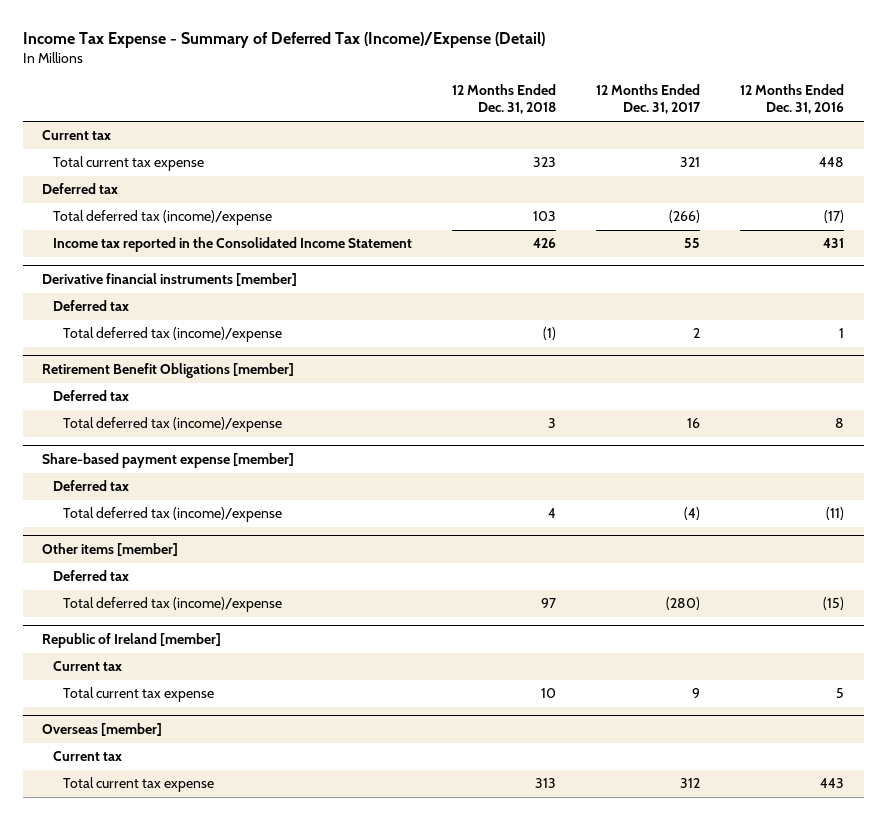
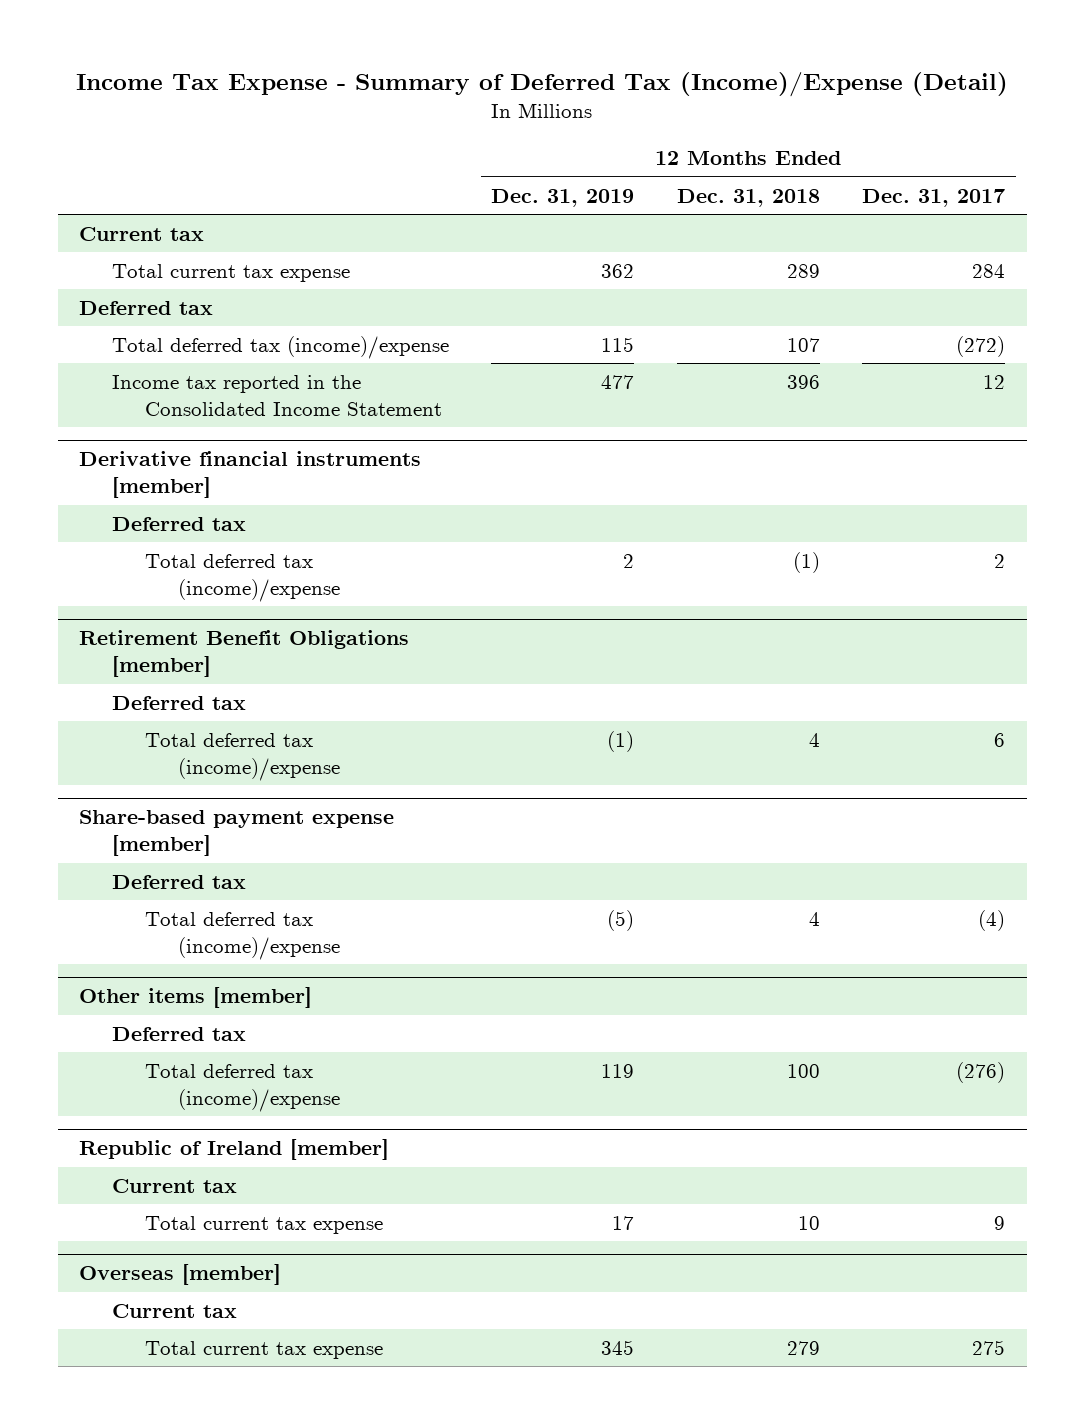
- | 12 Months Ended Dec. 31, 2018 | 12 Months Ended Dec. 31, 2017 | 12 Months Ended Dec. 31, 2016
+ | 12 Months Ended Dec. 31, 2019 | 12 Months Ended Dec. 31, 2018 | 12 Months Ended Dec. 31, 2017
- Total current tax expense | 323 | 321 | 448
+ Total current tax expense | 362 | 289 | 284
- Total deferred tax (income)/expense | 103 | (266) | (17)
- Income tax reported in the Consolidated Income Statement | 426 | 55 | 431
+ Total deferred tax (income)/expense | 115 | 107 | (272)
+ Income tax reported in the Consolidated Income Statement | 477 | 396 | 12
@ Retirement Benefit Obligations [member]
- Total deferred tax (income)/expense | 3 | 16 | 8
+ Total deferred tax (income)/expense | (1) | 4 | 6
@ Other items [member]
- Total deferred tax (income)/expense | 97 | (280) | (15)
+ Total deferred tax (income)/expense | 119 | 100 | (276)
@ Overseas [member]
- Total current tax expense | 313 | 312 | 443
+ Total current tax expense | 345 | 279 | 275

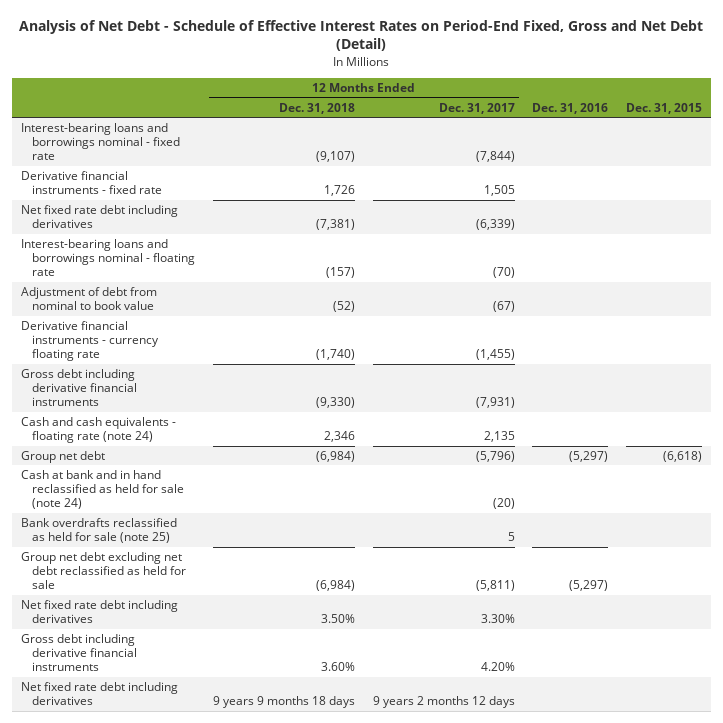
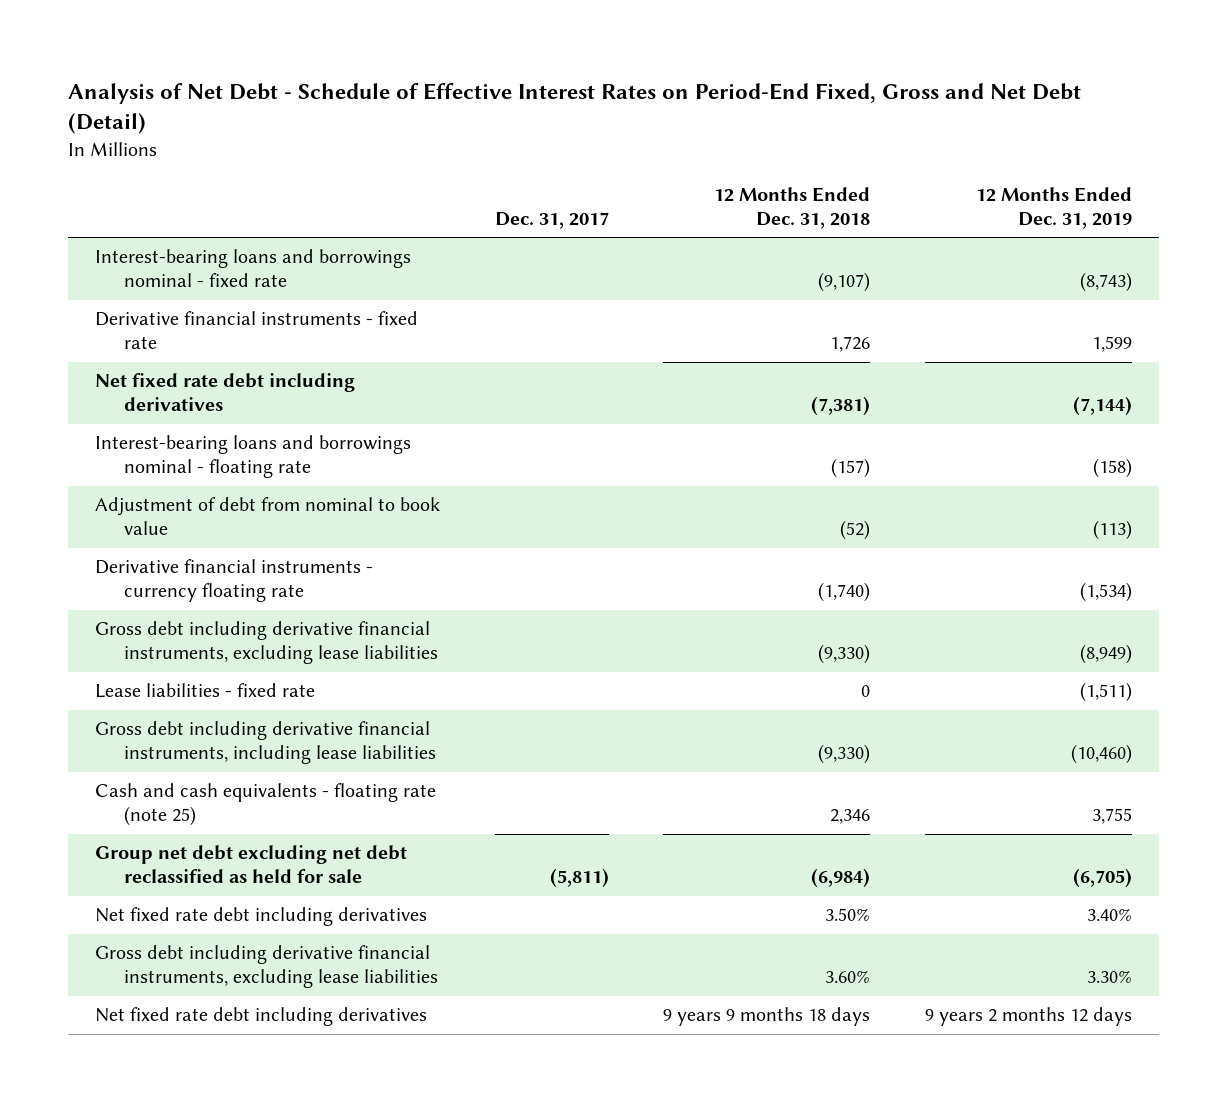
- | 12 Months Ended Dec. 31, 2018 | 12 Months Ended Dec. 31, 2017 | Dec. 31, 2016 | Dec. 31, 2015
+ | Dec. 31, 2017 | 12 Months Ended Dec. 31, 2018 | 12 Months Ended Dec. 31, 2019
- Gross debt including derivative financial instruments | (9,330) | (7,931) | |
- Cash and cash equivalents - floating rate (note 24) | 2,346 | 2,135 | |
- Group net debt | (6,984) | (5,796) | (5,297) | (6,618)
- Cash at bank and in hand reclassified as held for sale (note 24) | | (20) | |
- Bank overdrafts reclassified as held for sale (note 25) | | 5 | |
+ Gross debt including derivative financial instruments, excluding lease liabilities | | (9,330) | (8,949)
+ Lease liabilities - fixed rate | | 0 | (1,511)
+ Gross debt including derivative financial instruments, including lease liabilities | | (9,330) | (10,460)
+ Cash and cash equivalents - floating rate (note 25) | | 2,346 | 3,755
- Gross debt including derivative financial instruments | 3.60% | 4.20% | |
+ Gross debt including derivative financial instruments, excluding lease liabilities | | 3.60% | 3.30%

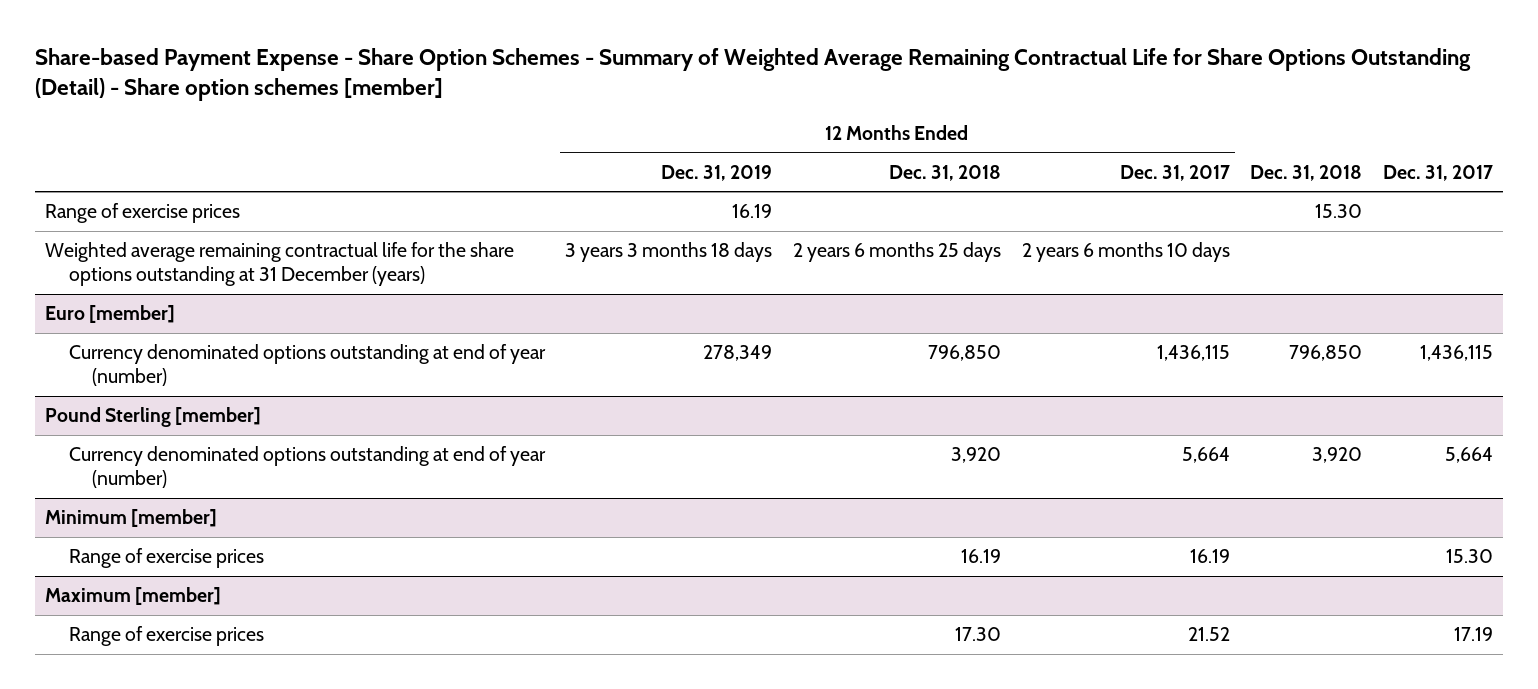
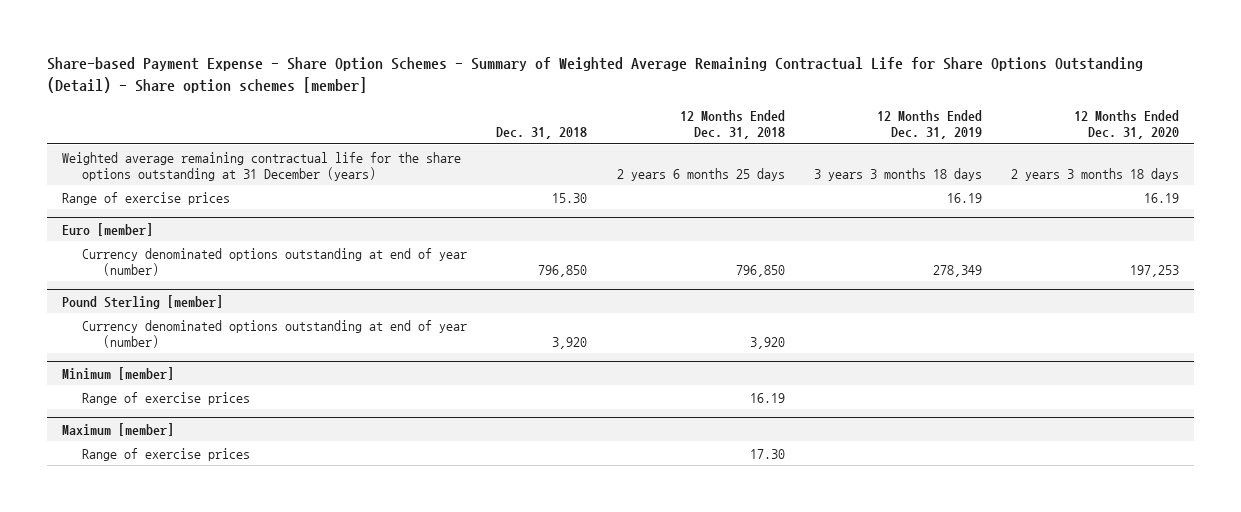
- | 12 Months Ended Dec. 31, 2019 | 12 Months Ended Dec. 31, 2018 | 12 Months Ended Dec. 31, 2017 | Dec. 31, 2018 | Dec. 31, 2017
+ | Dec. 31, 2018 | 12 Months Ended Dec. 31, 2018 | 12 Months Ended Dec. 31, 2019 | 12 Months Ended Dec. 31, 2020
moved down: Range of exercise prices | 15.30 | | 16.19 | 16.19

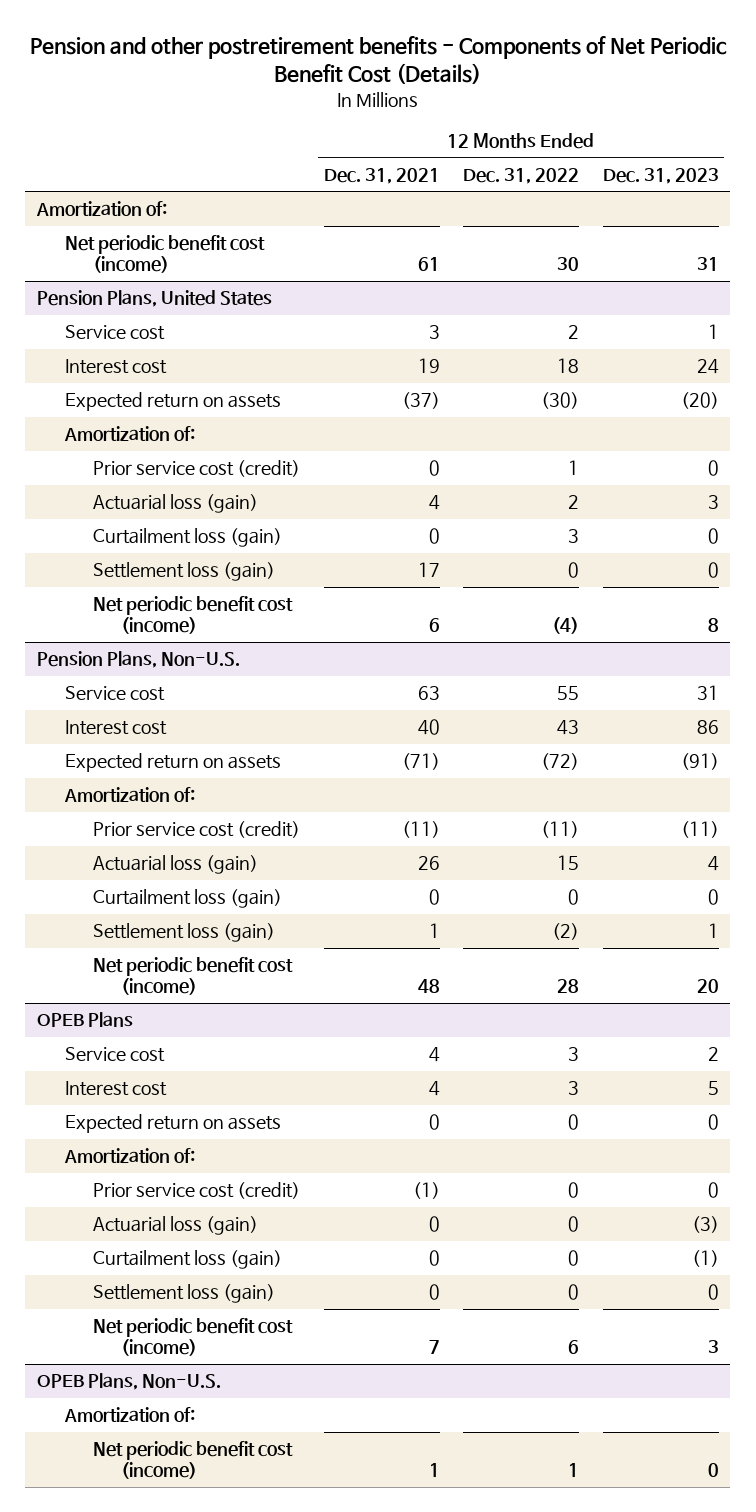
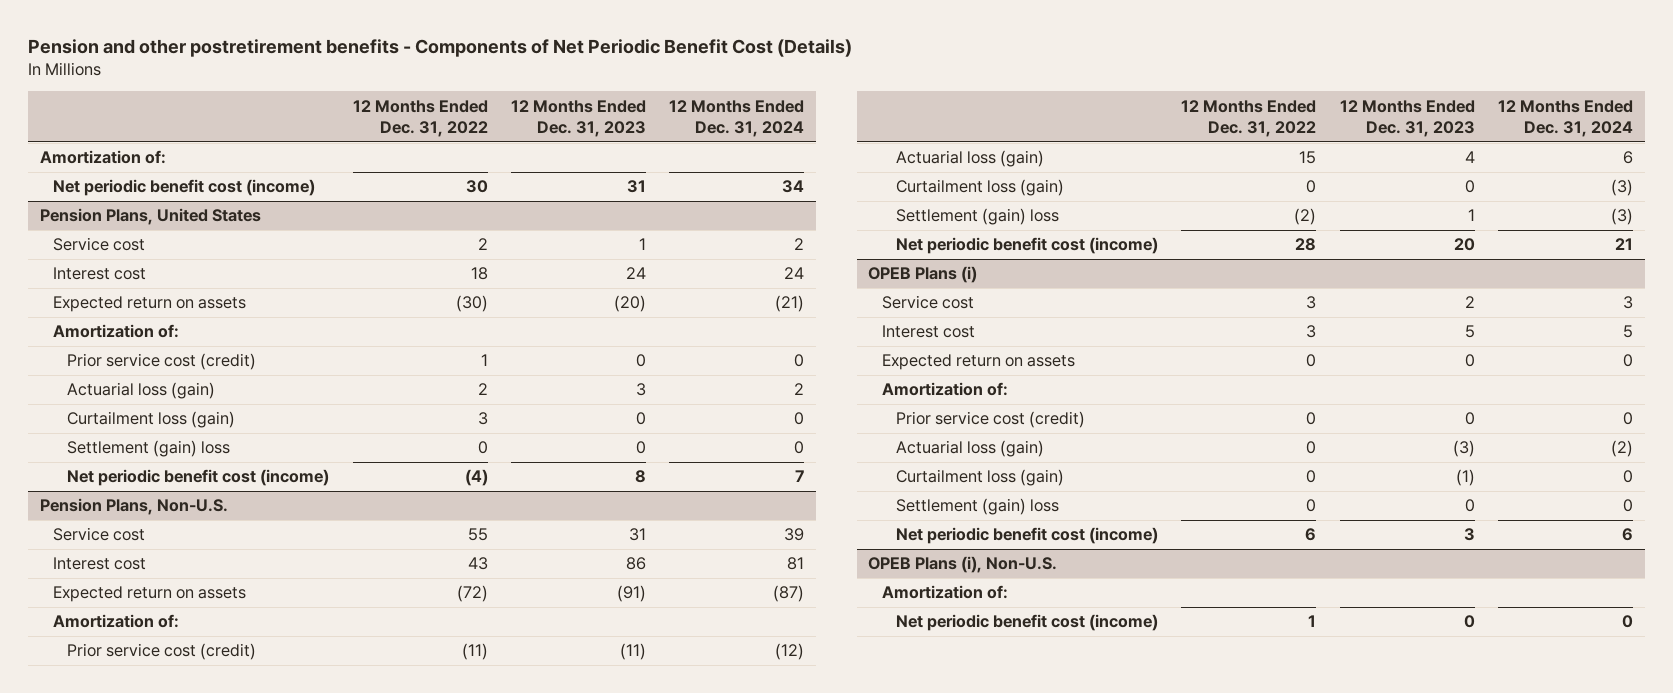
- | 12 Months Ended Dec. 31, 2021 | 12 Months Ended Dec. 31, 2022 | 12 Months Ended Dec. 31, 2023
+ | 12 Months Ended Dec. 31, 2022 | 12 Months Ended Dec. 31, 2023 | 12 Months Ended Dec. 31, 2024
@ Pension Plans, United States
- Settlement loss (gain) | 17 | 0 | 0
+ Settlement (gain) loss | 0 | 0 | 0
@ Pension Plans, Non-U.S.
- Settlement loss (gain) | 1 | (2) | 1
+ Settlement (gain) loss | (2) | 1 | (3)
- OPEB Plans
+ OPEB Plans (i)
- Settlement loss (gain) | 0 | 0 | 0
+ Settlement (gain) loss | 0 | 0 | 0
- OPEB Plans, Non-U.S.
+ OPEB Plans (i), Non-U.S.

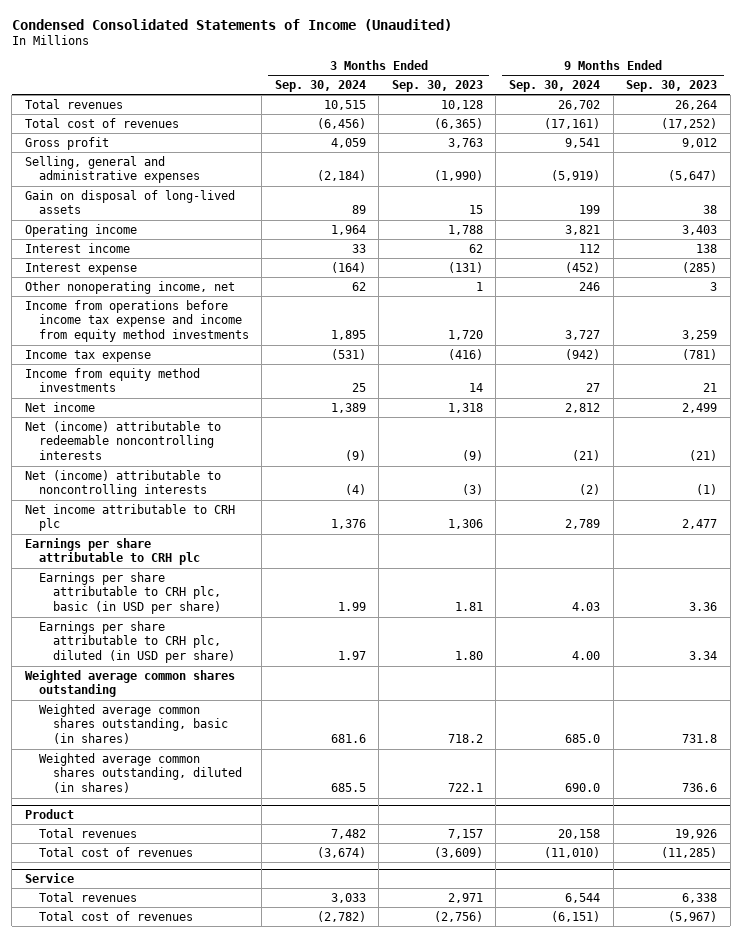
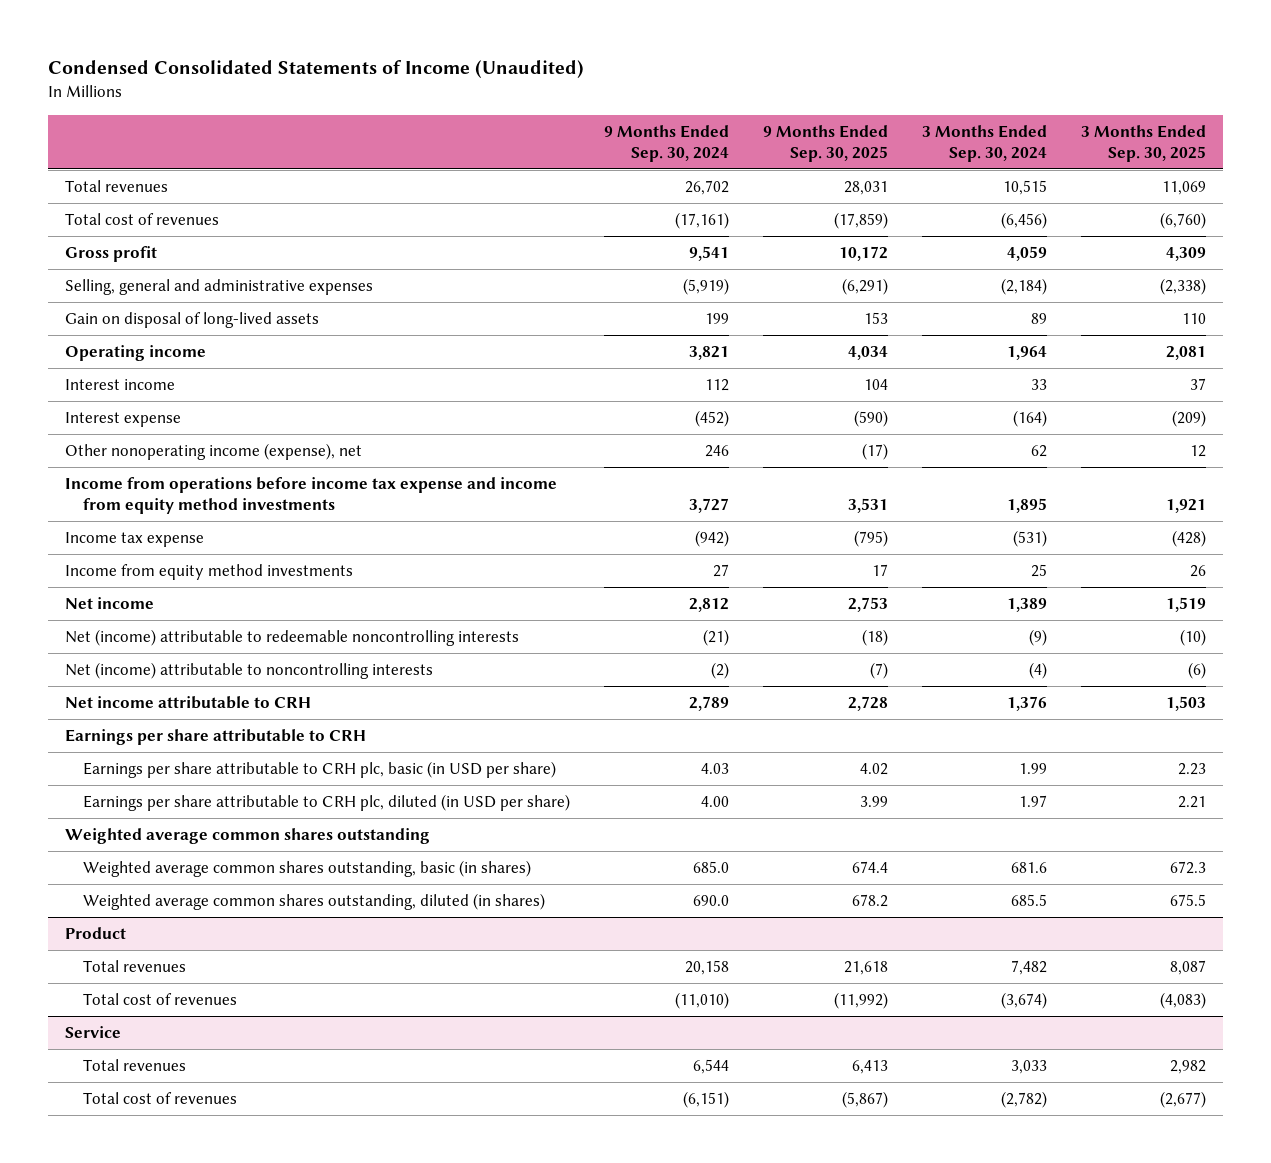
- | 3 Months Ended Sep. 30, 2024 | 3 Months Ended Sep. 30, 2023 | 9 Months Ended Sep. 30, 2024 | 9 Months Ended Sep. 30, 2023
+ | 9 Months Ended Sep. 30, 2024 | 9 Months Ended Sep. 30, 2025 | 3 Months Ended Sep. 30, 2024 | 3 Months Ended Sep. 30, 2025
- Other nonoperating income, net | 62 | 1 | 246 | 3
+ Other nonoperating income (expense), net | 246 | (17) | 62 | 12
- Net income attributable to CRH plc | 1,376 | 1,306 | 2,789 | 2,477
- Earnings per share attributable to CRH plc
+ Net income attributable to CRH | 2,789 | 2,728 | 1,376 | 1,503
+ Earnings per share attributable to CRH

